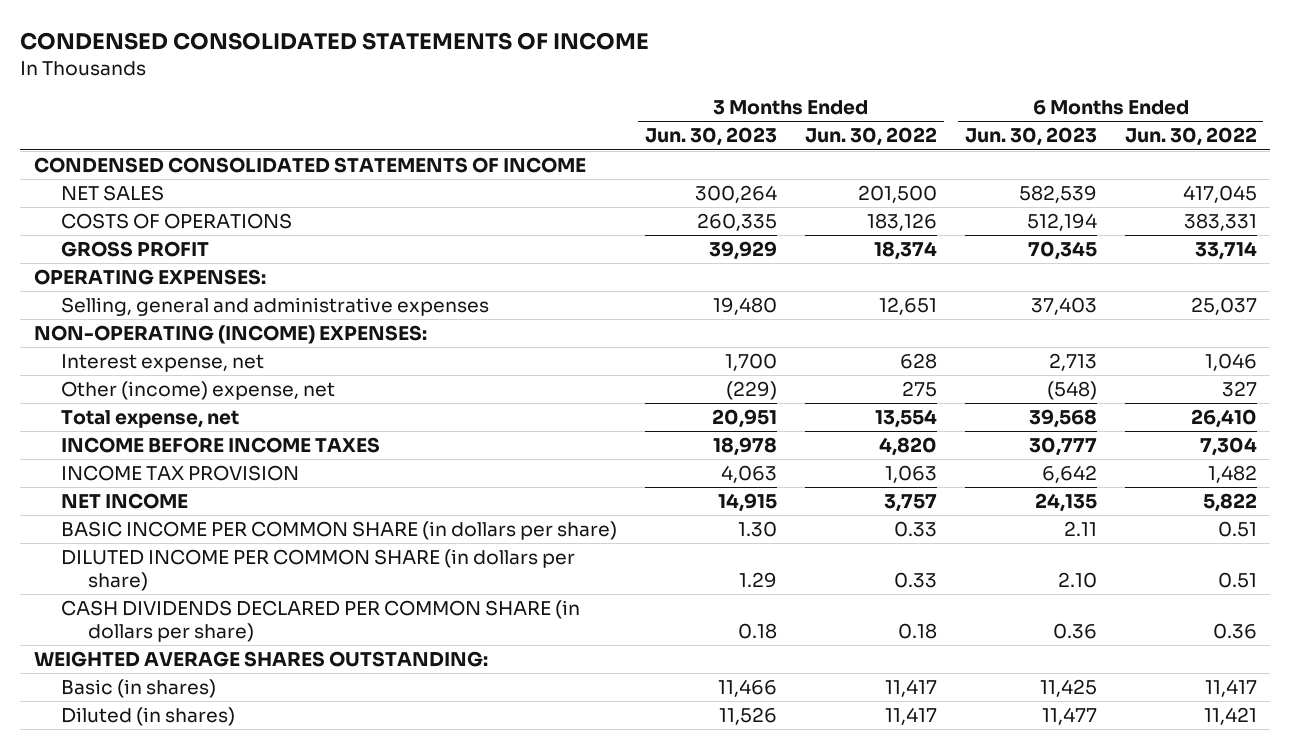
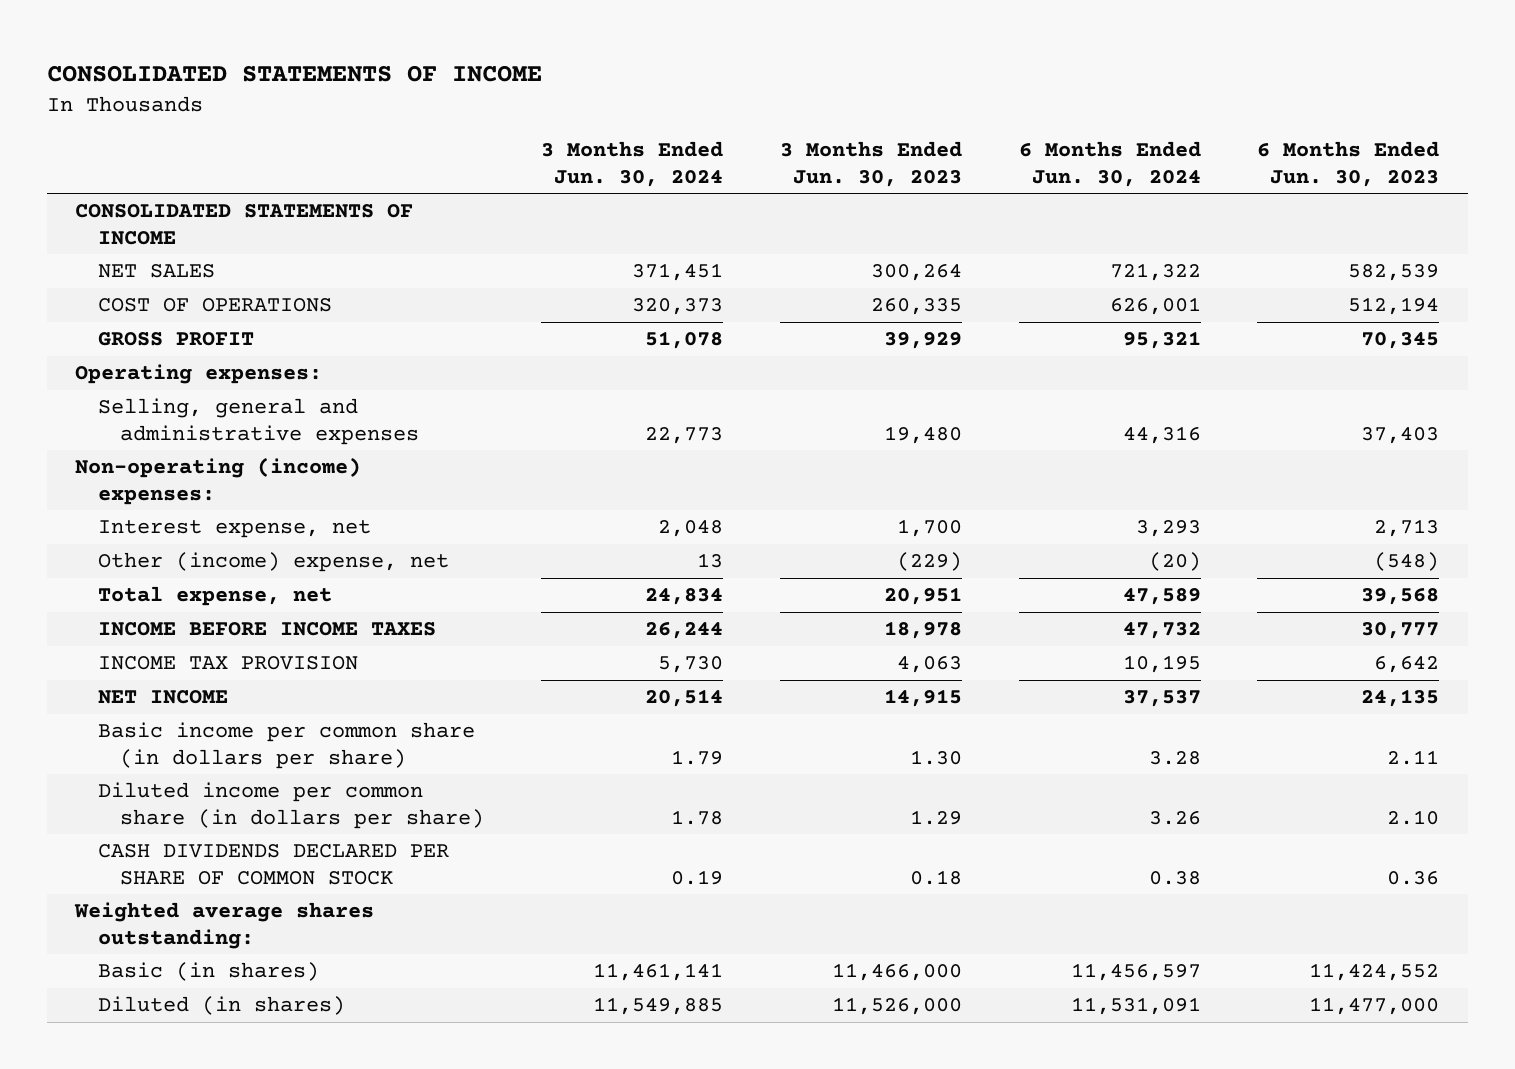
- CONDENSED CONSOLIDATED STATEMENTS OF INCOME
+ CONSOLIDATED STATEMENTS OF INCOME
- | 3 Months Ended Jun. 30, 2023 | 3 Months Ended Jun. 30, 2022 | 6 Months Ended Jun. 30, 2023 | 6 Months Ended Jun. 30, 2022
+ | 3 Months Ended Jun. 30, 2024 | 3 Months Ended Jun. 30, 2023 | 6 Months Ended Jun. 30, 2024 | 6 Months Ended Jun. 30, 2023
- CONDENSED CONSOLIDATED STATEMENTS OF INCOME
+ CONSOLIDATED STATEMENTS OF INCOME
- COSTS OF OPERATIONS | 260,335 | 183,126 | 512,194 | 383,331
+ COST OF OPERATIONS | 320,373 | 260,335 | 626,001 | 512,194
- OPERATING EXPENSES:
+ Operating expenses:
- NON-OPERATING (INCOME) EXPENSES:
+ Non-operating (income) expenses:
- BASIC INCOME PER COMMON SHARE (in dollars per share) | 1.30 | 0.33 | 2.11 | 0.51
- DILUTED INCOME PER COMMON SHARE (in dollars per share) | 1.29 | 0.33 | 2.10 | 0.51
- CASH DIVIDENDS DECLARED PER COMMON SHARE (in dollars per share) | 0.18 | 0.18 | 0.36 | 0.36
- WEIGHTED AVERAGE SHARES OUTSTANDING:
- Basic (in shares) | 11,466 | 11,417 | 11,425 | 11,417
- Diluted (in shares) | 11,526 | 11,417 | 11,477 | 11,421
+ Basic income per common share (in dollars per share) | 1.79 | 1.30 | 3.28 | 2.11
+ Diluted income per common share (in dollars per share) | 1.78 | 1.29 | 3.26 | 2.10
+ CASH DIVIDENDS DECLARED PER SHARE OF COMMON STOCK | 0.19 | 0.18 | 0.38 | 0.36
+ Weighted average shares outstanding:
+ Basic (in shares) | 11,461,141 | 11,466,000 | 11,456,597 | 11,424,552
+ Diluted (in shares) | 11,549,885 | 11,526,000 | 11,531,091 | 11,477,000

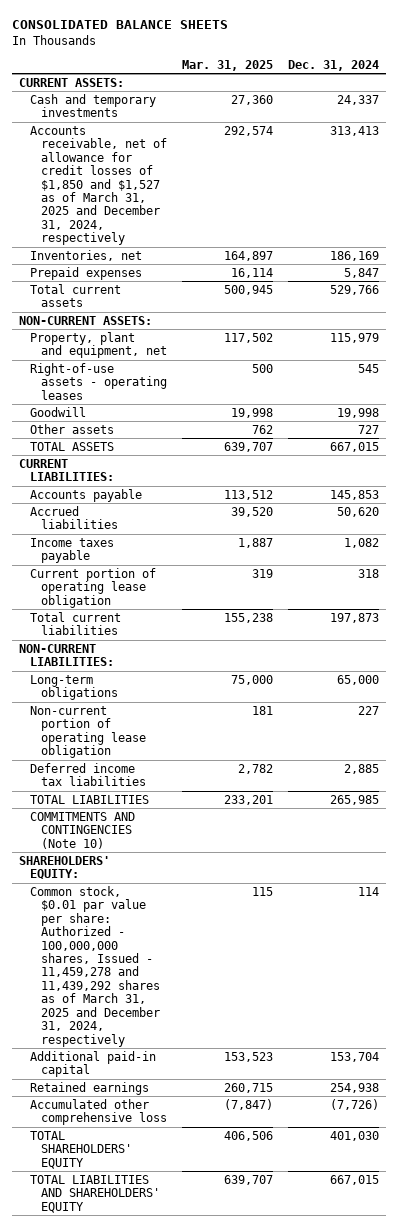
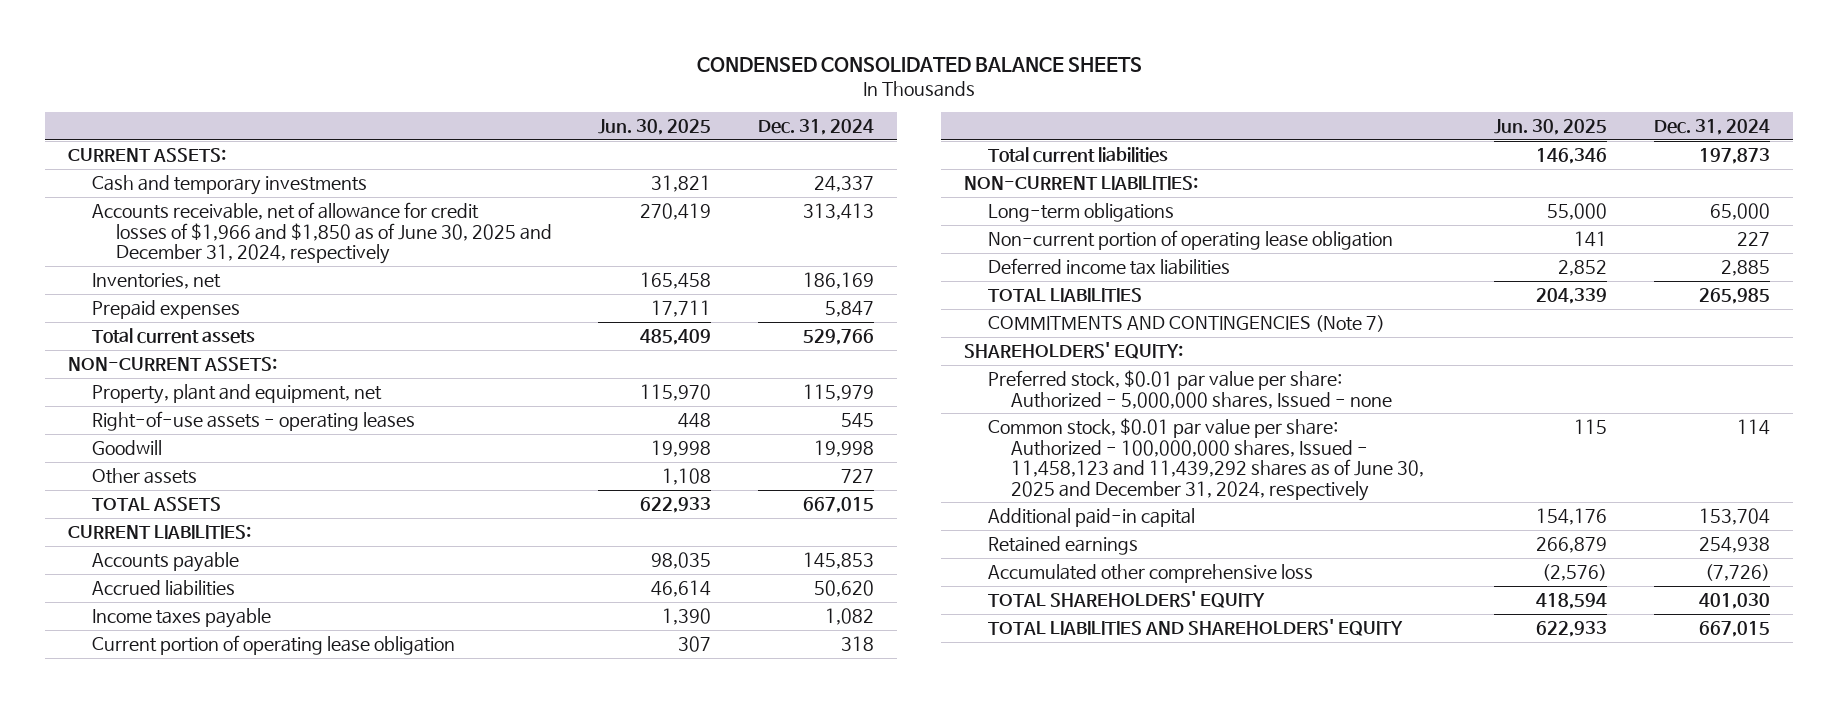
- CONSOLIDATED BALANCE SHEETS
+ CONDENSED CONSOLIDATED BALANCE SHEETS
- | Mar. 31, 2025 | Dec. 31, 2024
+ | Jun. 30, 2025 | Dec. 31, 2024
- Accounts receivable, net of allowance for credit losses of $1,850 and $1,527 as of March 31, 2025 and December 31, 2024, respectively | 292,574 | 313,413
+ Accounts receivable, net of allowance for credit losses of $1,966 and $1,850 as of June 30, 2025 and December 31, 2024, respectively | 270,419 | 313,413
- COMMITMENTS AND CONTINGENCIES (Note 10)
+ COMMITMENTS AND CONTINGENCIES (Note 7)
- Common stock, $0.01 par value per share: Authorized - 100,000,000 shares, Issued - 11,459,278 and 11,439,292 shares as of March 31, 2025 and December 31, 2024, respectively | 115 | 114
+ Preferred stock, $0.01 par value per share: Authorized - 5,000,000 shares, Issued - none
+ Common stock, $0.01 par value per share: Authorized - 100,000,000 shares, Issued - 11,458,123 and 11,439,292 shares as of June 30, 2025 and December 31, 2024, respectively | 115 | 114

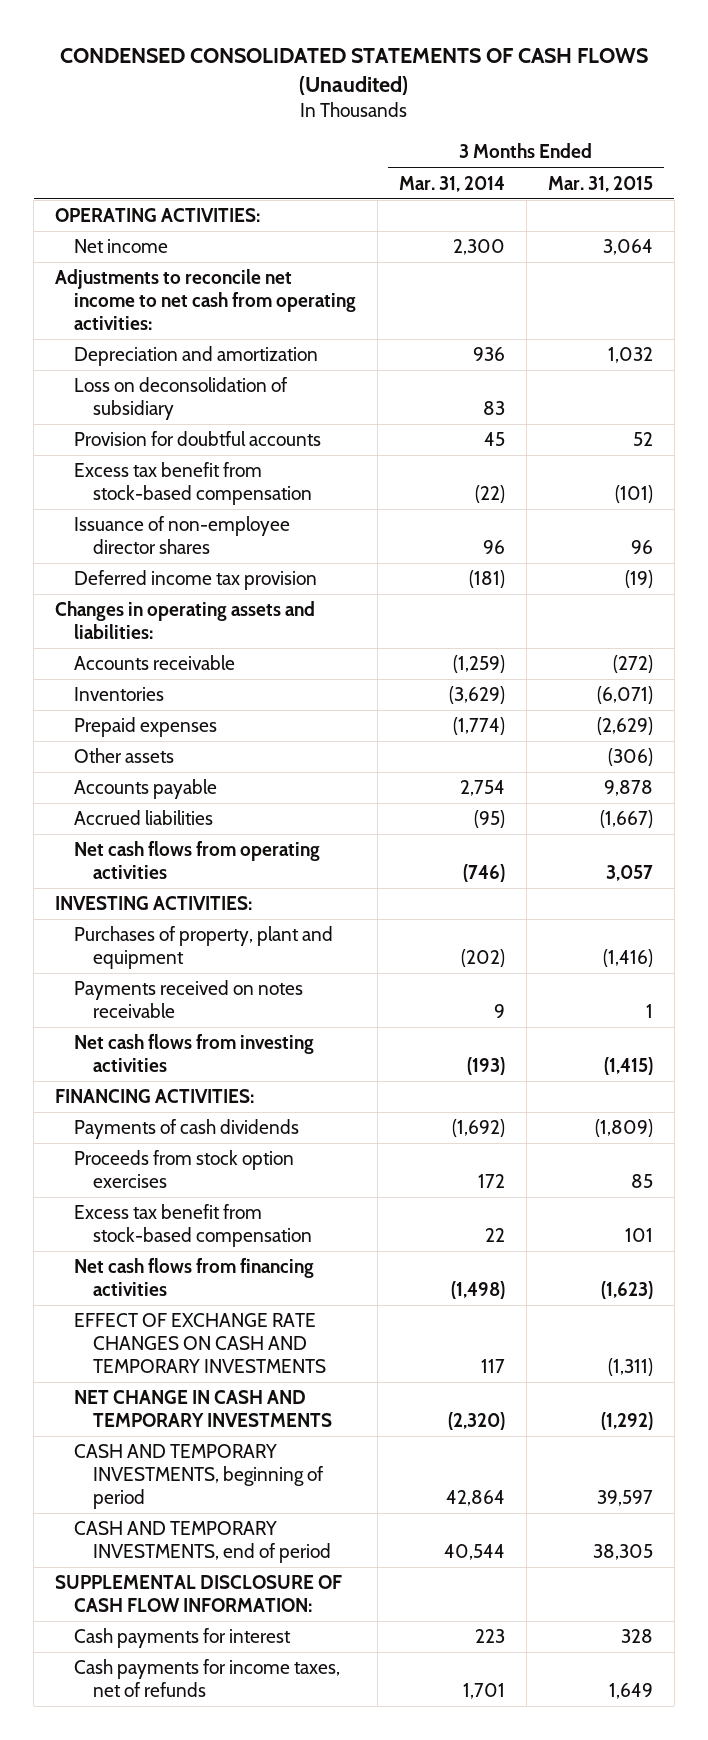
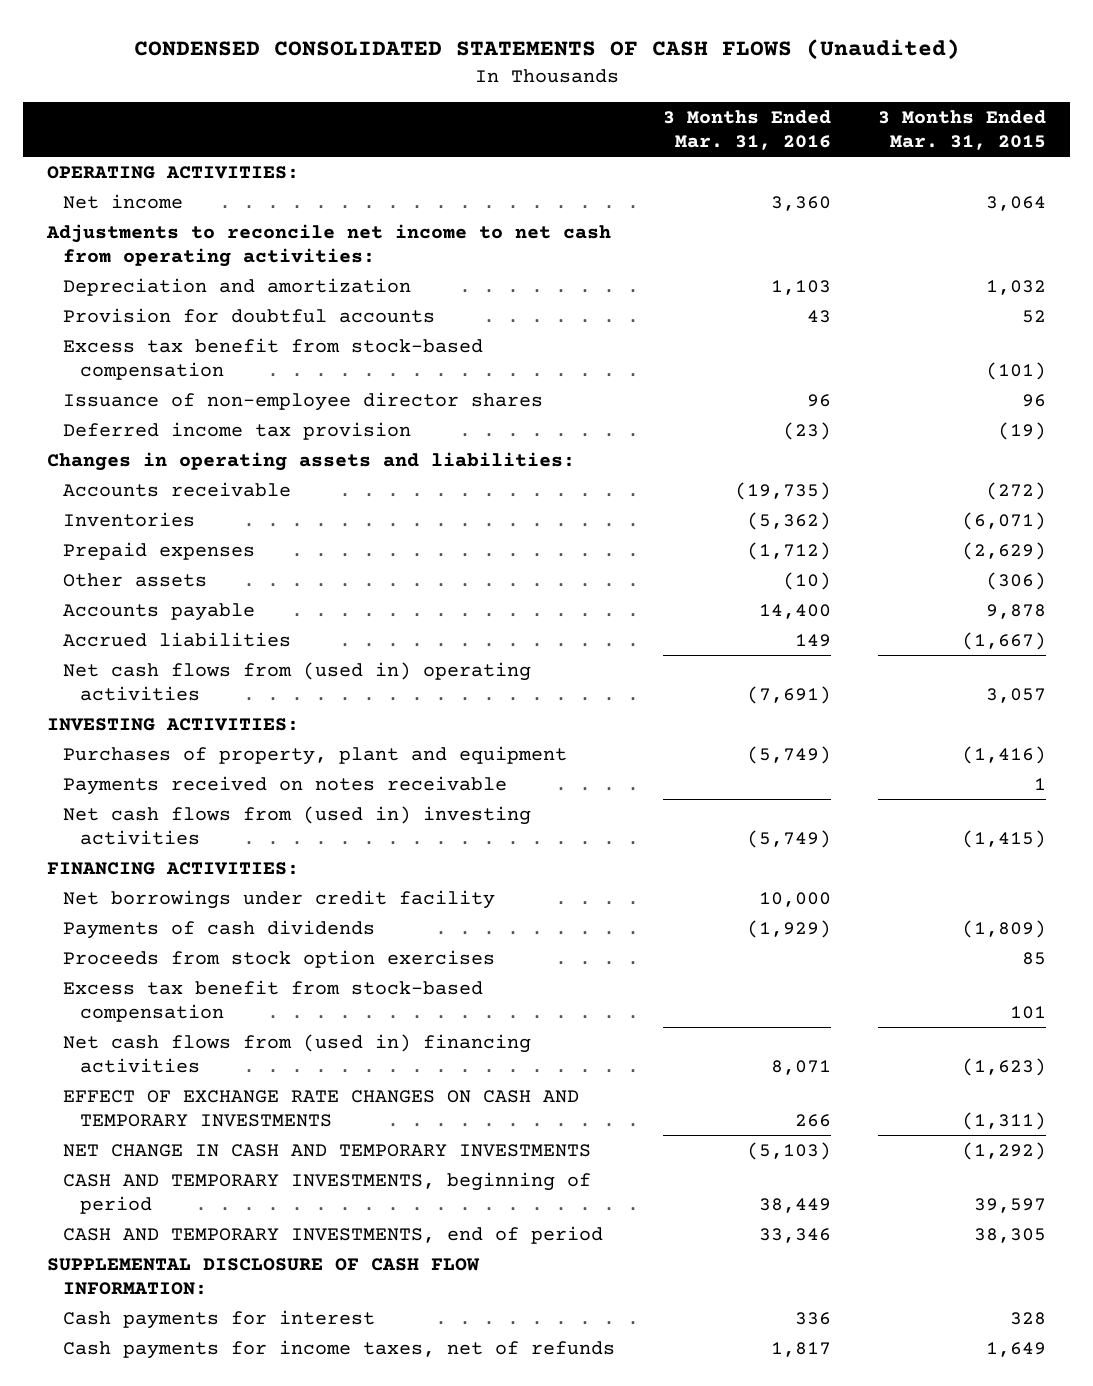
- | 3 Months Ended Mar. 31, 2014 | 3 Months Ended Mar. 31, 2015
+ | 3 Months Ended Mar. 31, 2016 | 3 Months Ended Mar. 31, 2015
- Loss on deconsolidation of subsidiary | 83 |
- Net cash flows from operating activities | (746) | 3,057
+ Net cash flows from (used in) operating activities | (7,691) | 3,057
- Net cash flows from investing activities | (193) | (1,415)
+ Net cash flows from (used in) investing activities | (5,749) | (1,415)
+ Net borrowings under credit facility | 10,000 |
- Net cash flows from financing activities | (1,498) | (1,623)
+ Net cash flows from (used in) financing activities | 8,071 | (1,623)

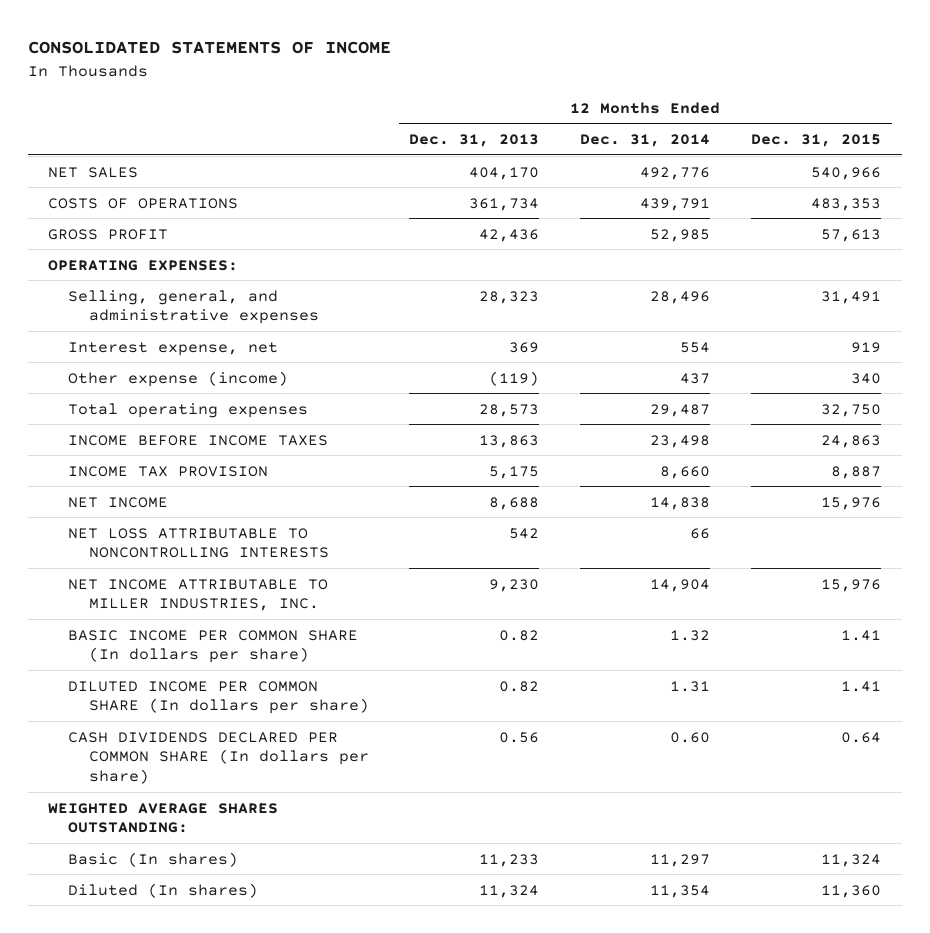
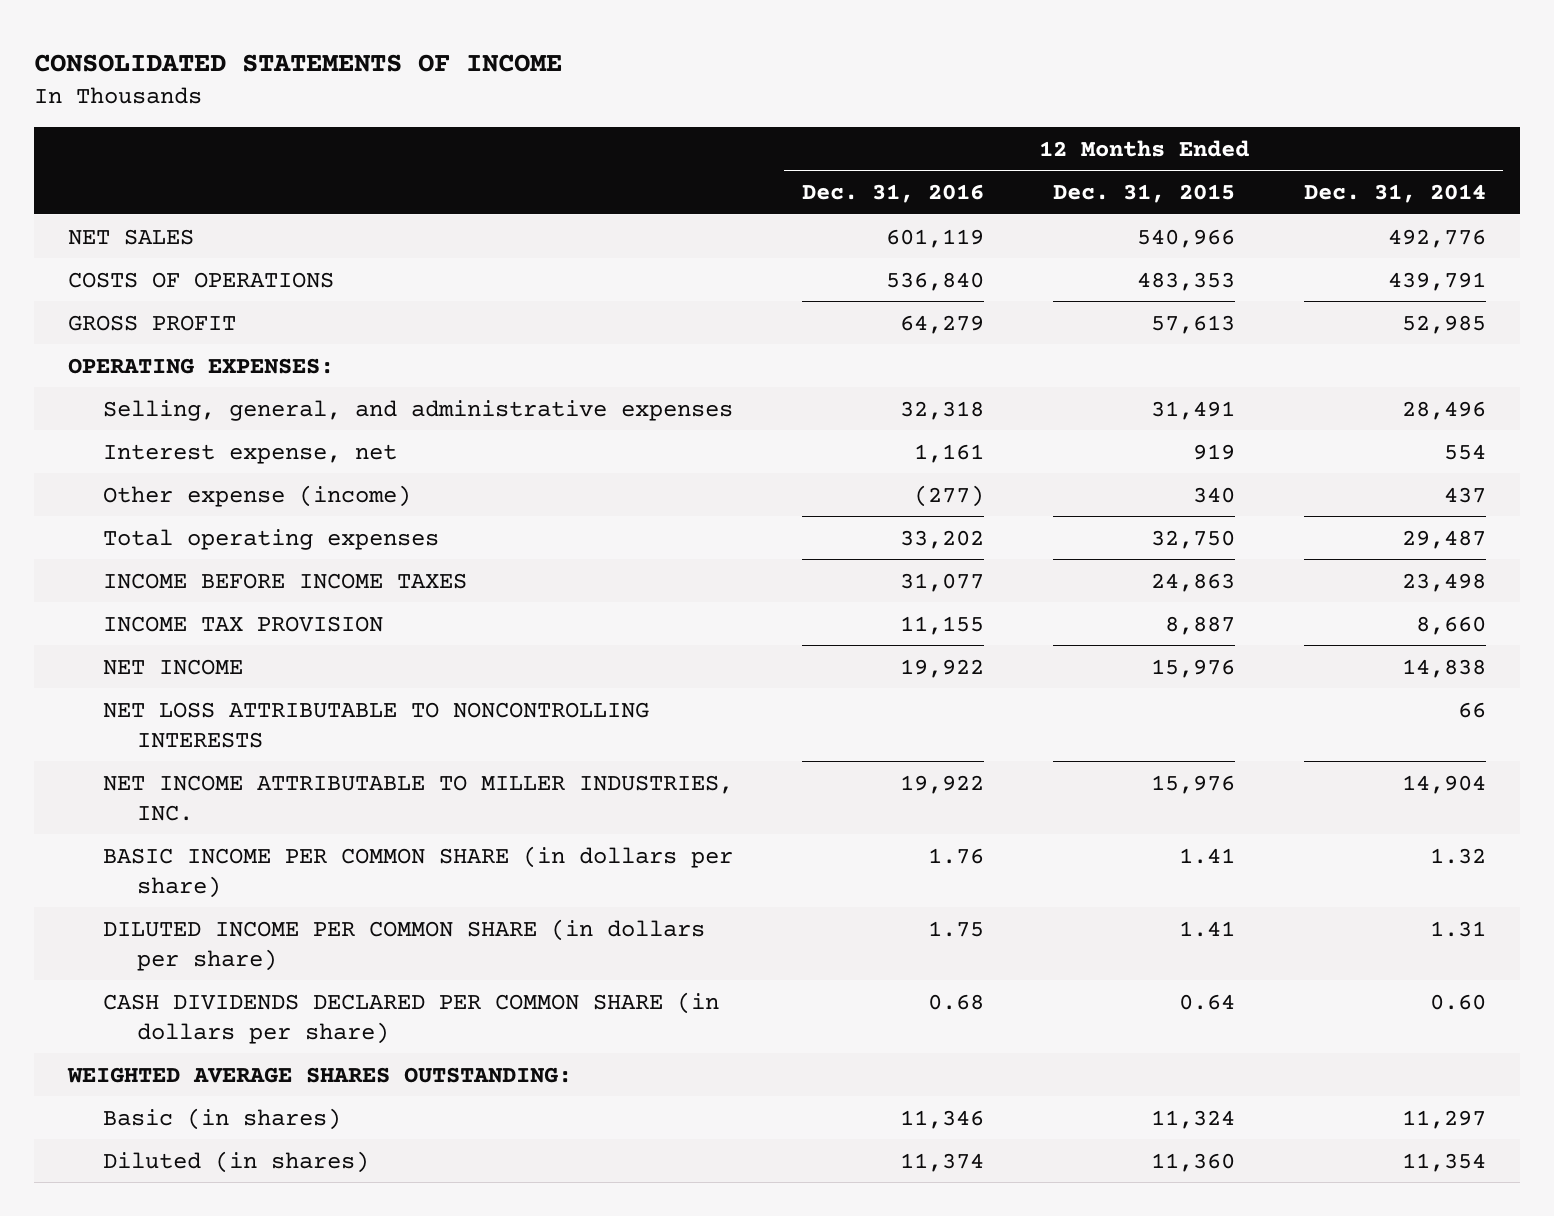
- | 12 Months Ended Dec. 31, 2013 | 12 Months Ended Dec. 31, 2014 | 12 Months Ended Dec. 31, 2015
+ | 12 Months Ended Dec. 31, 2016 | 12 Months Ended Dec. 31, 2015 | 12 Months Ended Dec. 31, 2014
- BASIC INCOME PER COMMON SHARE (In dollars per share) | 0.82 | 1.32 | 1.41
- DILUTED INCOME PER COMMON SHARE (In dollars per share) | 0.82 | 1.31 | 1.41
- CASH DIVIDENDS DECLARED PER COMMON SHARE (In dollars per share) | 0.56 | 0.60 | 0.64
+ BASIC INCOME PER COMMON SHARE (in dollars per share) | 1.76 | 1.41 | 1.32
+ DILUTED INCOME PER COMMON SHARE (in dollars per share) | 1.75 | 1.41 | 1.31
+ CASH DIVIDENDS DECLARED PER COMMON SHARE (in dollars per share) | 0.68 | 0.64 | 0.60
- Basic (In shares) | 11,233 | 11,297 | 11,324
- Diluted (In shares) | 11,324 | 11,354 | 11,360
+ Basic (in shares) | 11,346 | 11,324 | 11,297
+ Diluted (in shares) | 11,374 | 11,360 | 11,354

